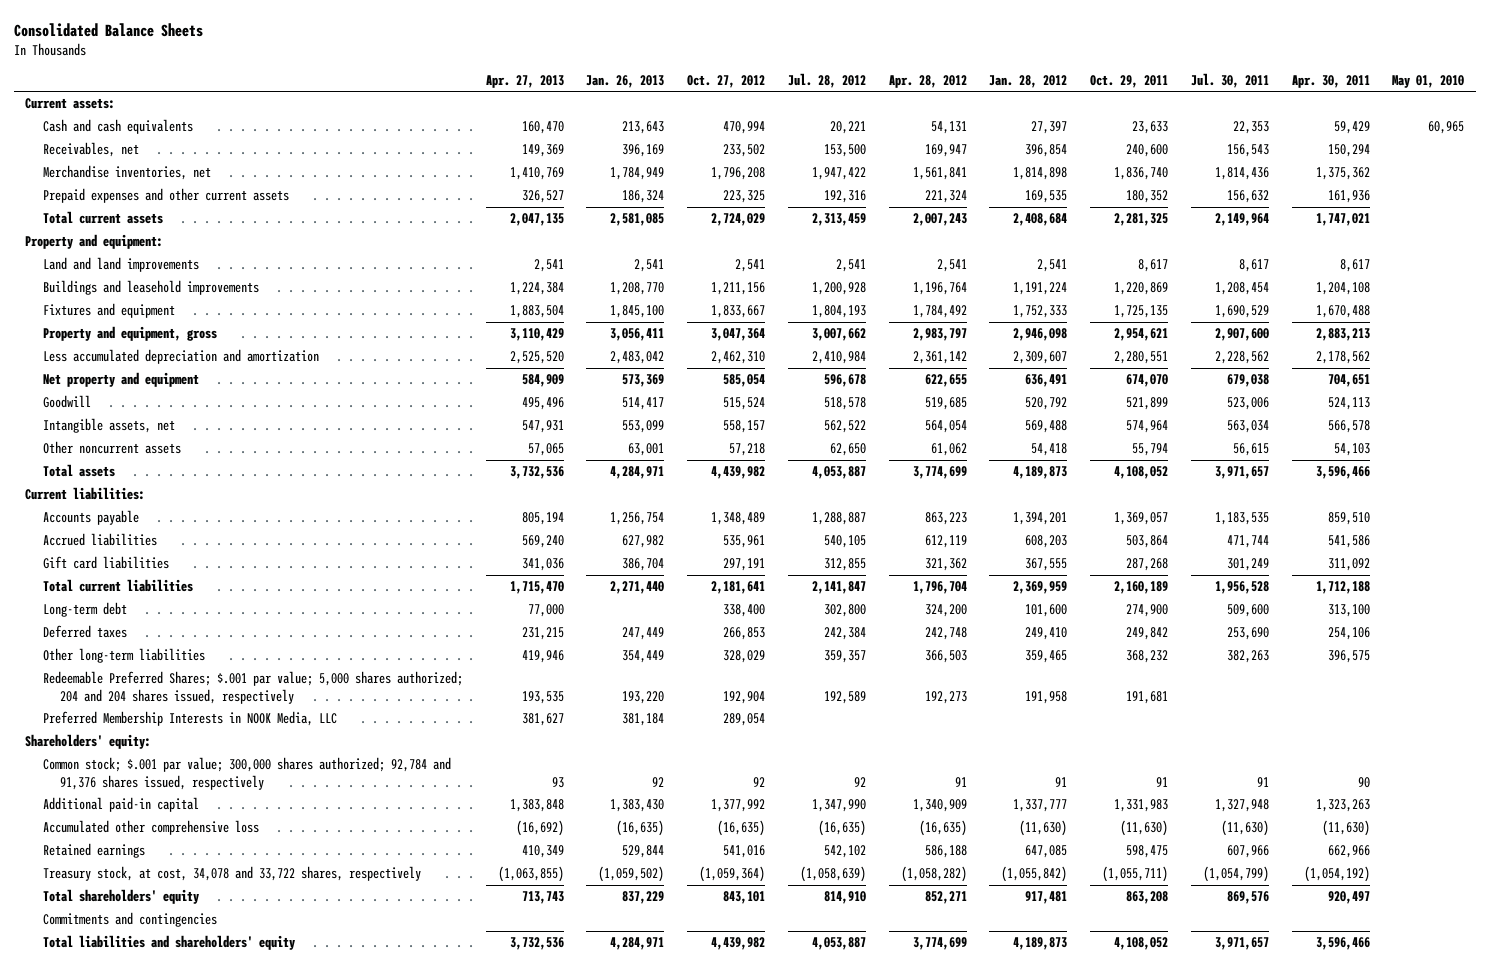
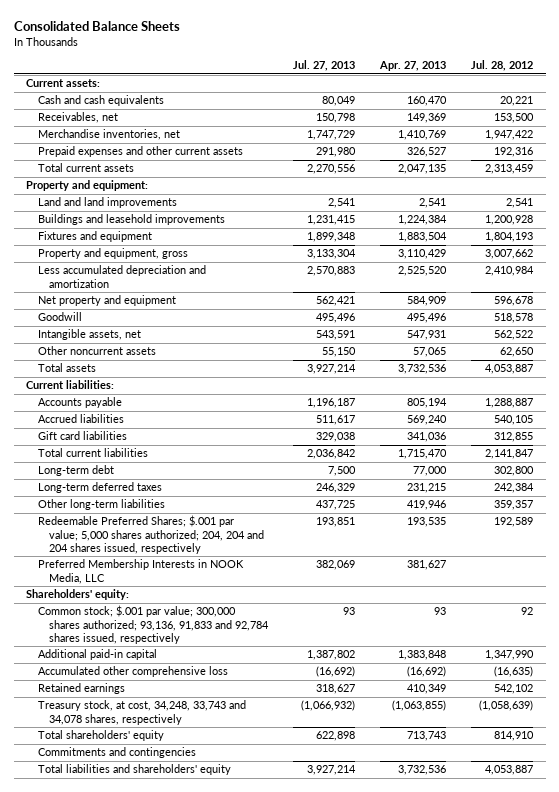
- | Apr. 27, 2013 | Jan. 26, 2013 | Oct. 27, 2012 | Jul. 28, 2012 | Apr. 28, 2012 | Jan. 28, 2012 | Oct. 29, 2011 | Jul. 30, 2011 | Apr. 30, 2011 | May 01, 2010
+ | Jul. 27, 2013 | Apr. 27, 2013 | Jul. 28, 2012
- Deferred taxes | 231,215 | 247,449 | 266,853 | 242,384 | 242,748 | 249,410 | 249,842 | 253,690 | 254,106 |
+ Long-term deferred taxes | 246,329 | 231,215 | 242,384
- Redeemable Preferred Shares; $.001 par value; 5,000 shares authorized; 204 and 204 shares issued, respectively | 193,535 | 193,220 | 192,904 | 192,589 | 192,273 | 191,958 | 191,681 | | |
+ Redeemable Preferred Shares; $.001 par value; 5,000 shares authorized; 204, 204 and 204 shares issued, respectively | 193,851 | 193,535 | 192,589
- Common stock; $.001 par value; 300,000 shares authorized; 92,784 and 91,376 shares issued, respectively | 93 | 92 | 92 | 92 | 91 | 91 | 91 | 91 | 90 |
+ Common stock; $.001 par value; 300,000 shares authorized; 93,136, 91,833 and 92,784 shares issued, respectively | 93 | 93 | 92
- Treasury stock, at cost, 34,078 and 33,722 shares, respectively | (1,063,855) | (1,059,502) | (1,059,364) | (1,058,639) | (1,058,282) | (1,055,842) | (1,055,711) | (1,054,799) | (1,054,192) |
+ Treasury stock, at cost, 34,248, 33,743 and 34,078 shares, respectively | (1,066,932) | (1,063,855) | (1,058,639)

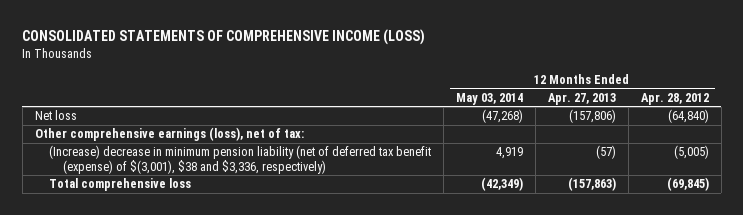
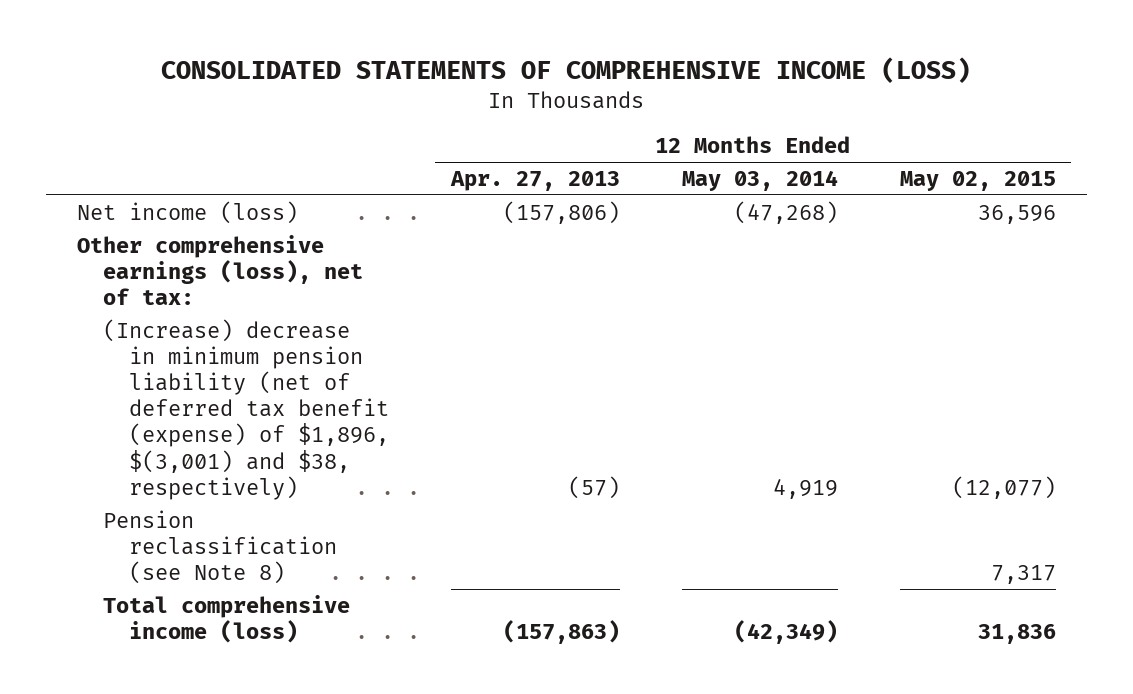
- | 12 Months Ended May 03, 2014 | 12 Months Ended Apr. 27, 2013 | 12 Months Ended Apr. 28, 2012
+ | 12 Months Ended Apr. 27, 2013 | 12 Months Ended May 03, 2014 | 12 Months Ended May 02, 2015
- Net loss | (47,268) | (157,806) | (64,840)
+ Net income (loss) | (157,806) | (47,268) | 36,596
- (Increase) decrease in minimum pension liability (net of deferred tax benefit (expense) of $(3,001), $38 and $3,336, respectively) | 4,919 | (57) | (5,005)
- Total comprehensive loss | (42,349) | (157,863) | (69,845)
+ (Increase) decrease in minimum pension liability (net of deferred tax benefit (expense) of $1,896, $(3,001) and $38, respectively) | (57) | 4,919 | (12,077)
+ Pension reclassification (see Note 8) | | | 7,317
+ Total comprehensive income (loss) | (157,863) | (42,349) | 31,836

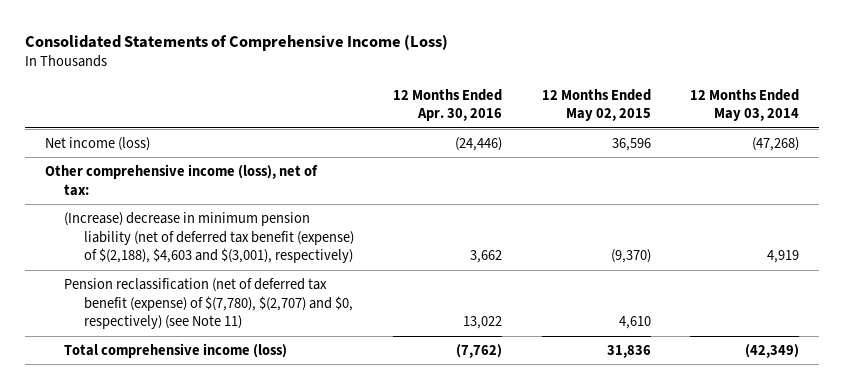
- CONSOLIDATED STATEMENTS OF COMPREHENSIVE INCOME (LOSS)
+ Consolidated Statements of Comprehensive Income (Loss)
- | 12 Months Ended Apr. 27, 2013 | 12 Months Ended May 03, 2014 | 12 Months Ended May 02, 2015
+ | 12 Months Ended Apr. 30, 2016 | 12 Months Ended May 02, 2015 | 12 Months Ended May 03, 2014
- Other comprehensive earnings (loss), net of tax:
- (Increase) decrease in minimum pension liability (net of deferred tax benefit (expense) of $1,896, $(3,001) and $38, respectively) | (57) | 4,919 | (12,077)
- Pension reclassification (see Note 8) | | | 7,317
+ Other comprehensive income (loss), net of tax:
+ (Increase) decrease in minimum pension liability (net of deferred tax benefit (expense) of $(2,188), $4,603 and $(3,001), respectively) | 3,662 | (9,370) | 4,919
+ Pension reclassification (net of deferred tax benefit (expense) of $(7,780), $(2,707) and $0, respectively) (see Note 11) | 13,022 | 4,610 |

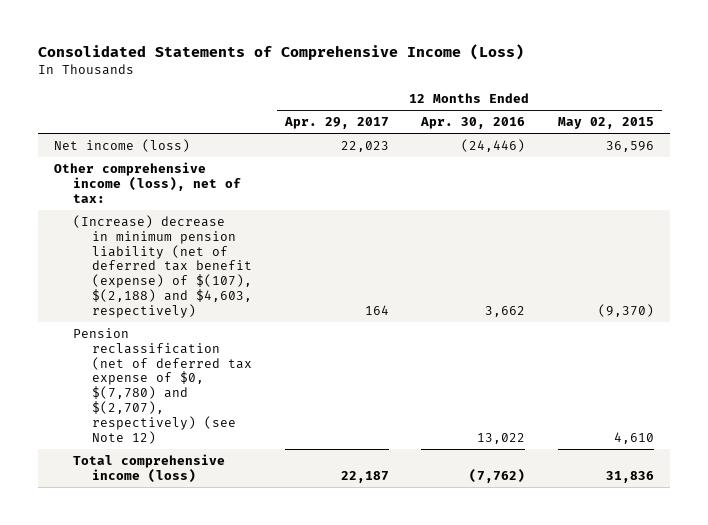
- | 12 Months Ended Apr. 30, 2016 | 12 Months Ended May 02, 2015 | 12 Months Ended May 03, 2014
+ | 12 Months Ended Apr. 29, 2017 | 12 Months Ended Apr. 30, 2016 | 12 Months Ended May 02, 2015
- (Increase) decrease in minimum pension liability (net of deferred tax benefit (expense) of $(2,188), $4,603 and $(3,001), respectively) | 3,662 | (9,370) | 4,919
- Pension reclassification (net of deferred tax benefit (expense) of $(7,780), $(2,707) and $0, respectively) (see Note 11) | 13,022 | 4,610 |
+ (Increase) decrease in minimum pension liability (net of deferred tax benefit (expense) of $(107), $(2,188) and $4,603, respectively) | 164 | 3,662 | (9,370)
+ Pension reclassification (net of deferred tax expense of $0, $(7,780) and $(2,707), respectively) (see Note 12) | | 13,022 | 4,610

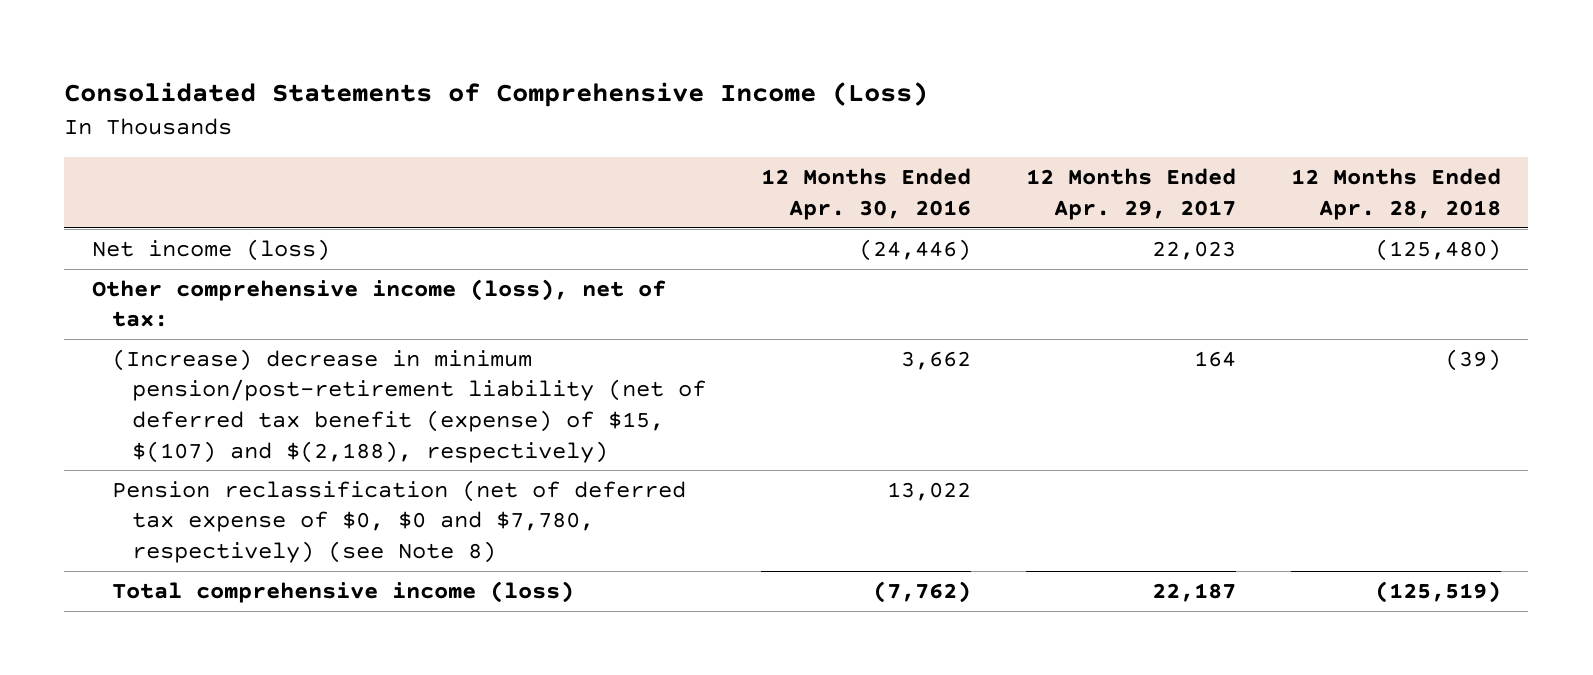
- | 12 Months Ended Apr. 29, 2017 | 12 Months Ended Apr. 30, 2016 | 12 Months Ended May 02, 2015
+ | 12 Months Ended Apr. 30, 2016 | 12 Months Ended Apr. 29, 2017 | 12 Months Ended Apr. 28, 2018
- (Increase) decrease in minimum pension liability (net of deferred tax benefit (expense) of $(107), $(2,188) and $4,603, respectively) | 164 | 3,662 | (9,370)
- Pension reclassification (net of deferred tax expense of $0, $(7,780) and $(2,707), respectively) (see Note 12) | | 13,022 | 4,610
+ (Increase) decrease in minimum pension/post-retirement liability (net of deferred tax benefit (expense) of $15, $(107) and $(2,188), respectively) | 3,662 | 164 | (39)
+ Pension reclassification (net of deferred tax expense of $0, $0 and $7,780, respectively) (see Note 8) | 13,022 | |

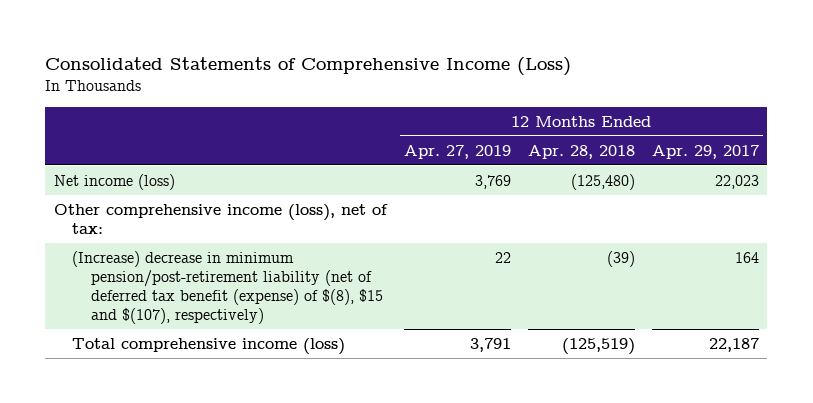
- | 12 Months Ended Apr. 30, 2016 | 12 Months Ended Apr. 29, 2017 | 12 Months Ended Apr. 28, 2018
+ | 12 Months Ended Apr. 27, 2019 | 12 Months Ended Apr. 28, 2018 | 12 Months Ended Apr. 29, 2017
- (Increase) decrease in minimum pension/post-retirement liability (net of deferred tax benefit (expense) of $15, $(107) and $(2,188), respectively) | 3,662 | 164 | (39)
- Pension reclassification (net of deferred tax expense of $0, $0 and $7,780, respectively) (see Note 8) | 13,022 | |
+ (Increase) decrease in minimum pension/post-retirement liability (net of deferred tax benefit (expense) of $(8), $15 and $(107), respectively) | 22 | (39) | 164

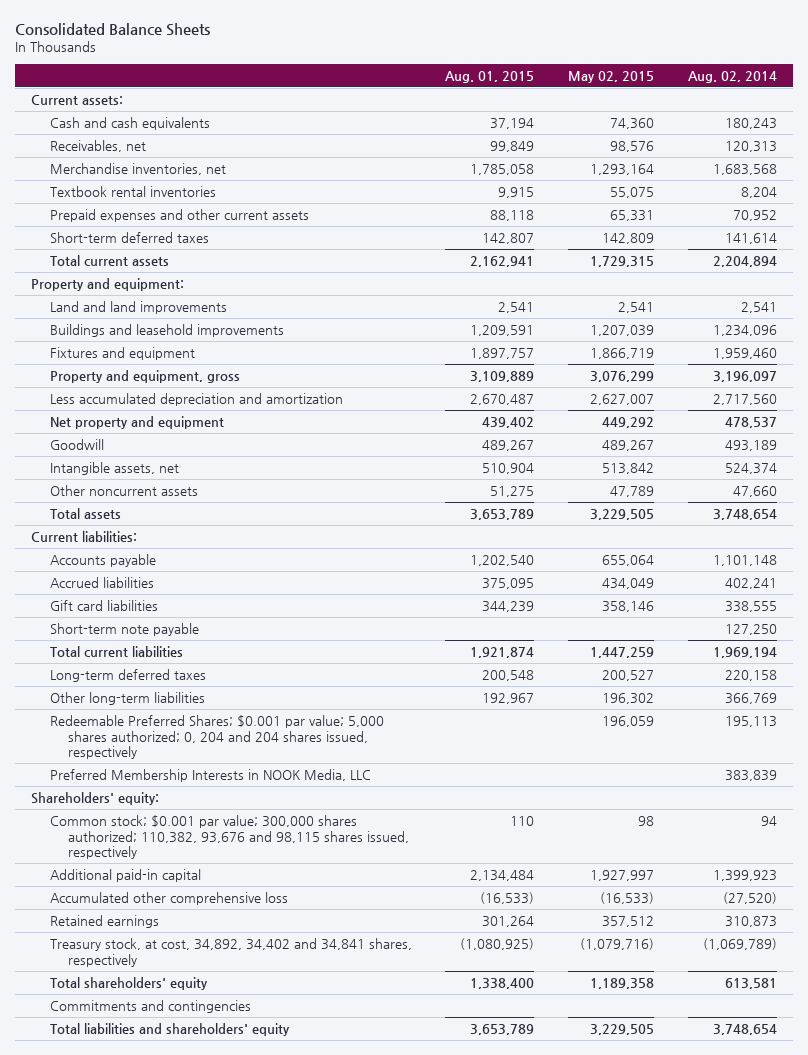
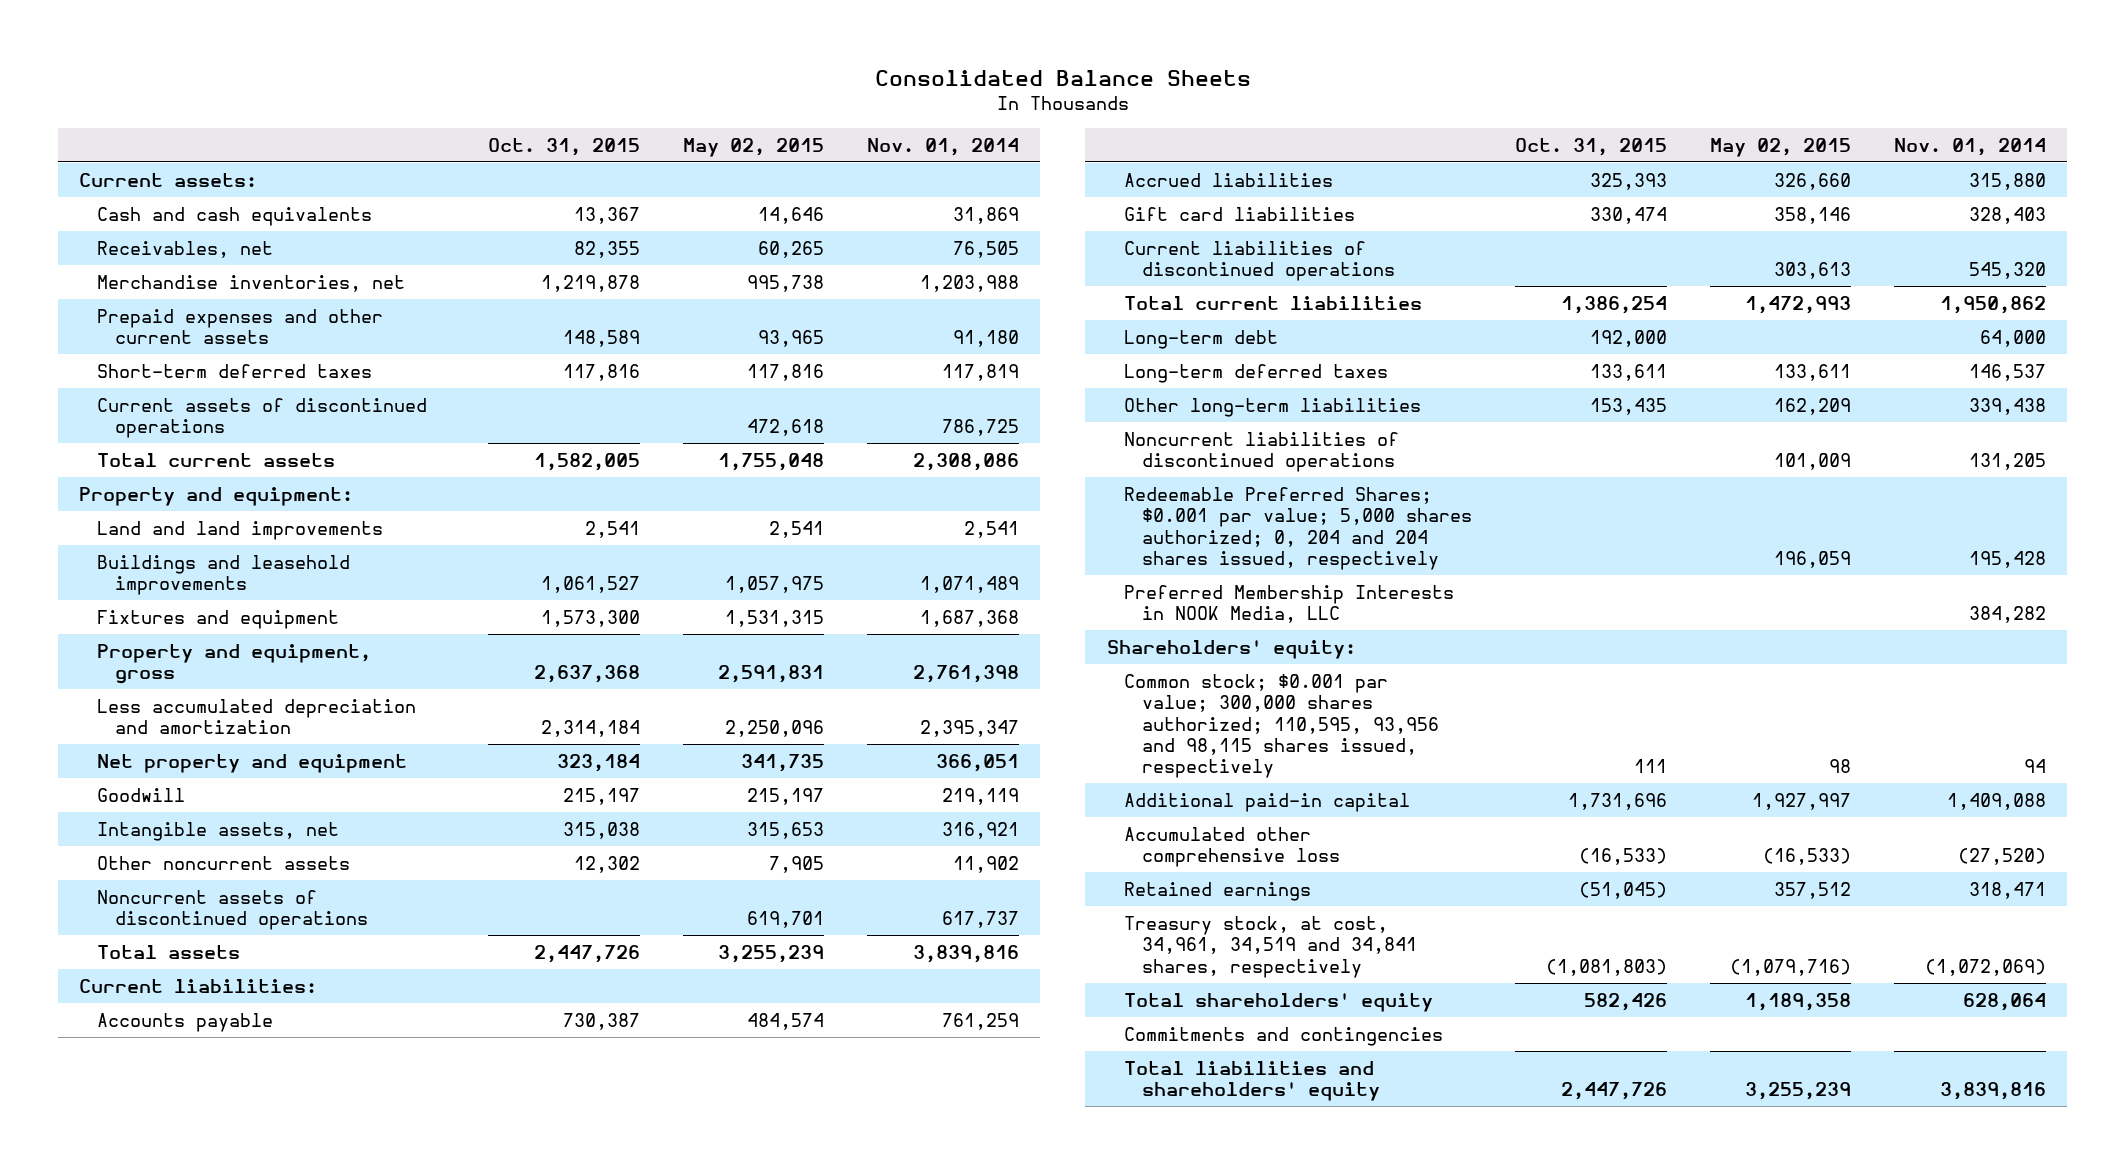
- | Aug. 01, 2015 | May 02, 2015 | Aug. 02, 2014
+ | Oct. 31, 2015 | May 02, 2015 | Nov. 01, 2014
- Cash and cash equivalents | 37,194 | 74,360 | 180,243
- Receivables, net | 99,849 | 98,576 | 120,313
- Merchandise inventories, net | 1,785,058 | 1,293,164 | 1,683,568
- Textbook rental inventories | 9,915 | 55,075 | 8,204
- Prepaid expenses and other current assets | 88,118 | 65,331 | 70,952
- Short-term deferred taxes | 142,807 | 142,809 | 141,614
- Total current assets | 2,162,941 | 1,729,315 | 2,204,894
+ Cash and cash equivalents | 13,367 | 14,646 | 31,869
+ Receivables, net | 82,355 | 60,265 | 76,505
+ Merchandise inventories, net | 1,219,878 | 995,738 | 1,203,988
+ Prepaid expenses and other current assets | 148,589 | 93,965 | 91,180
+ Short-term deferred taxes | 117,816 | 117,816 | 117,819
+ Current assets of discontinued operations | | 472,618 | 786,725
+ Total current assets | 1,582,005 | 1,755,048 | 2,308,086
- Buildings and leasehold improvements | 1,209,591 | 1,207,039 | 1,234,096
- Fixtures and equipment | 1,897,757 | 1,866,719 | 1,959,460
- Property and equipment, gross | 3,109,889 | 3,076,299 | 3,196,097
- Less accumulated depreciation and amortization | 2,670,487 | 2,627,007 | 2,717,560
- Net property and equipment | 439,402 | 449,292 | 478,537
- Goodwill | 489,267 | 489,267 | 493,189
- Intangible assets, net | 510,904 | 513,842 | 524,374
- Other noncurrent assets | 51,275 | 47,789 | 47,660
- Total assets | 3,653,789 | 3,229,505 | 3,748,654
+ Buildings and leasehold improvements | 1,061,527 | 1,057,975 | 1,071,489
+ Fixtures and equipment | 1,573,300 | 1,531,315 | 1,687,368
+ Property and equipment, gross | 2,637,368 | 2,591,831 | 2,761,398
+ Less accumulated depreciation and amortization | 2,314,184 | 2,250,096 | 2,395,347
+ Net property and equipment | 323,184 | 341,735 | 366,051
+ Goodwill | 215,197 | 215,197 | 219,119
+ Intangible assets, net | 315,038 | 315,653 | 316,921
+ Other noncurrent assets | 12,302 | 7,905 | 11,902
+ Noncurrent assets of discontinued operations | | 619,701 | 617,737
+ Total assets | 2,447,726 | 3,255,239 | 3,839,816
- Accounts payable | 1,202,540 | 655,064 | 1,101,148
- Accrued liabilities | 375,095 | 434,049 | 402,241
+ Accounts payable | 730,387 | 484,574 | 761,259
+ Accrued liabilities | 325,393 | 326,660 | 315,880
- Short-term note payable | | | 127,250
- Total current liabilities | 1,921,874 | 1,447,259 | 1,969,194
- Long-term deferred taxes | 200,548 | 200,527 | 220,158
- Other long-term liabilities | 192,967 | 196,302 | 366,769
+ Current liabilities of discontinued operations | | 303,613 | 545,320
+ Total current liabilities | 1,386,254 | 1,472,993 | 1,950,862
+ Long-term debt | 192,000 | | 64,000
+ Long-term deferred taxes | 133,611 | 133,611 | 146,537
+ Other long-term liabilities | 153,435 | 162,209 | 339,438
+ Noncurrent liabilities of discontinued operations | | 101,009 | 131,205
- Common stock; $0.001 par value; 300,000 shares authorized; 110,382, 93,676 and 98,115 shares issued, respectively | 110 | 98 | 94
+ Common stock; $0.001 par value; 300,000 shares authorized; 110,595, 93,956 and 98,115 shares issued, respectively | 111 | 98 | 94
- Treasury stock, at cost, 34,892, 34,402 and 34,841 shares, respectively | (1,080,925) | (1,079,716) | (1,069,789)
+ Treasury stock, at cost, 34,961, 34,519 and 34,841 shares, respectively | (1,081,803) | (1,079,716) | (1,072,069)
- Total liabilities and shareholders' equity | 3,653,789 | 3,229,505 | 3,748,654
+ Total liabilities and shareholders' equity | 2,447,726 | 3,255,239 | 3,839,816

